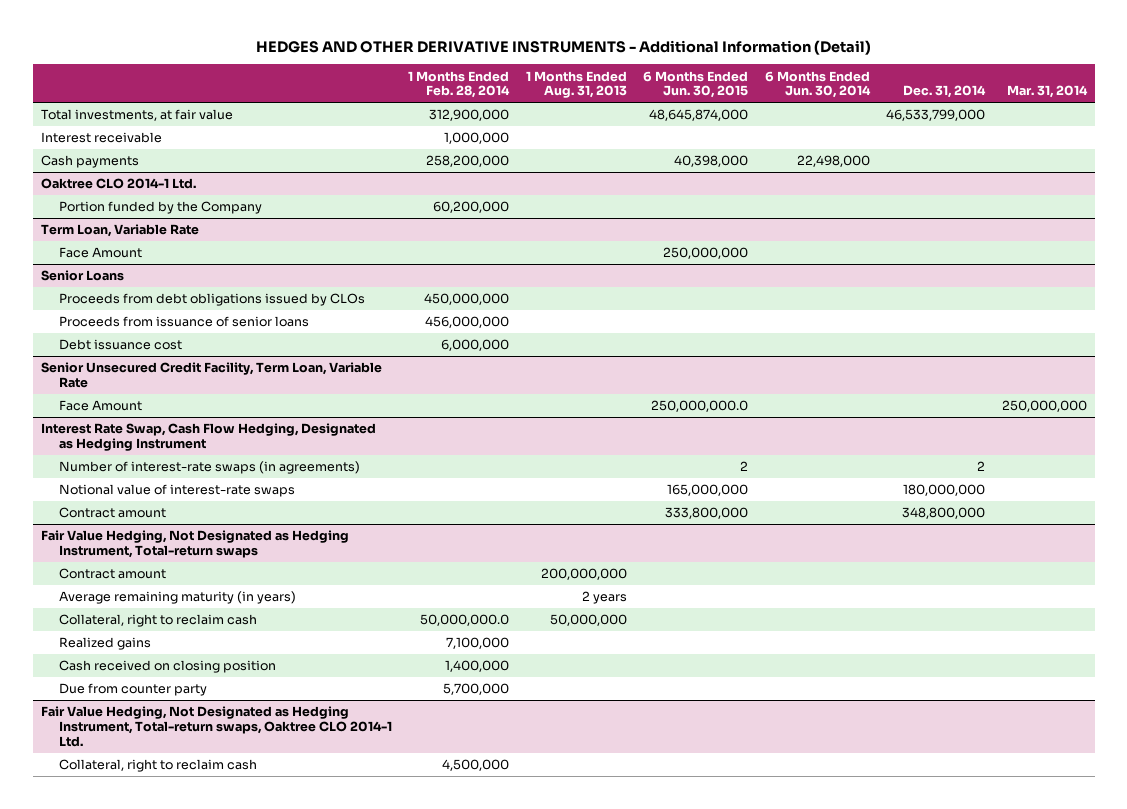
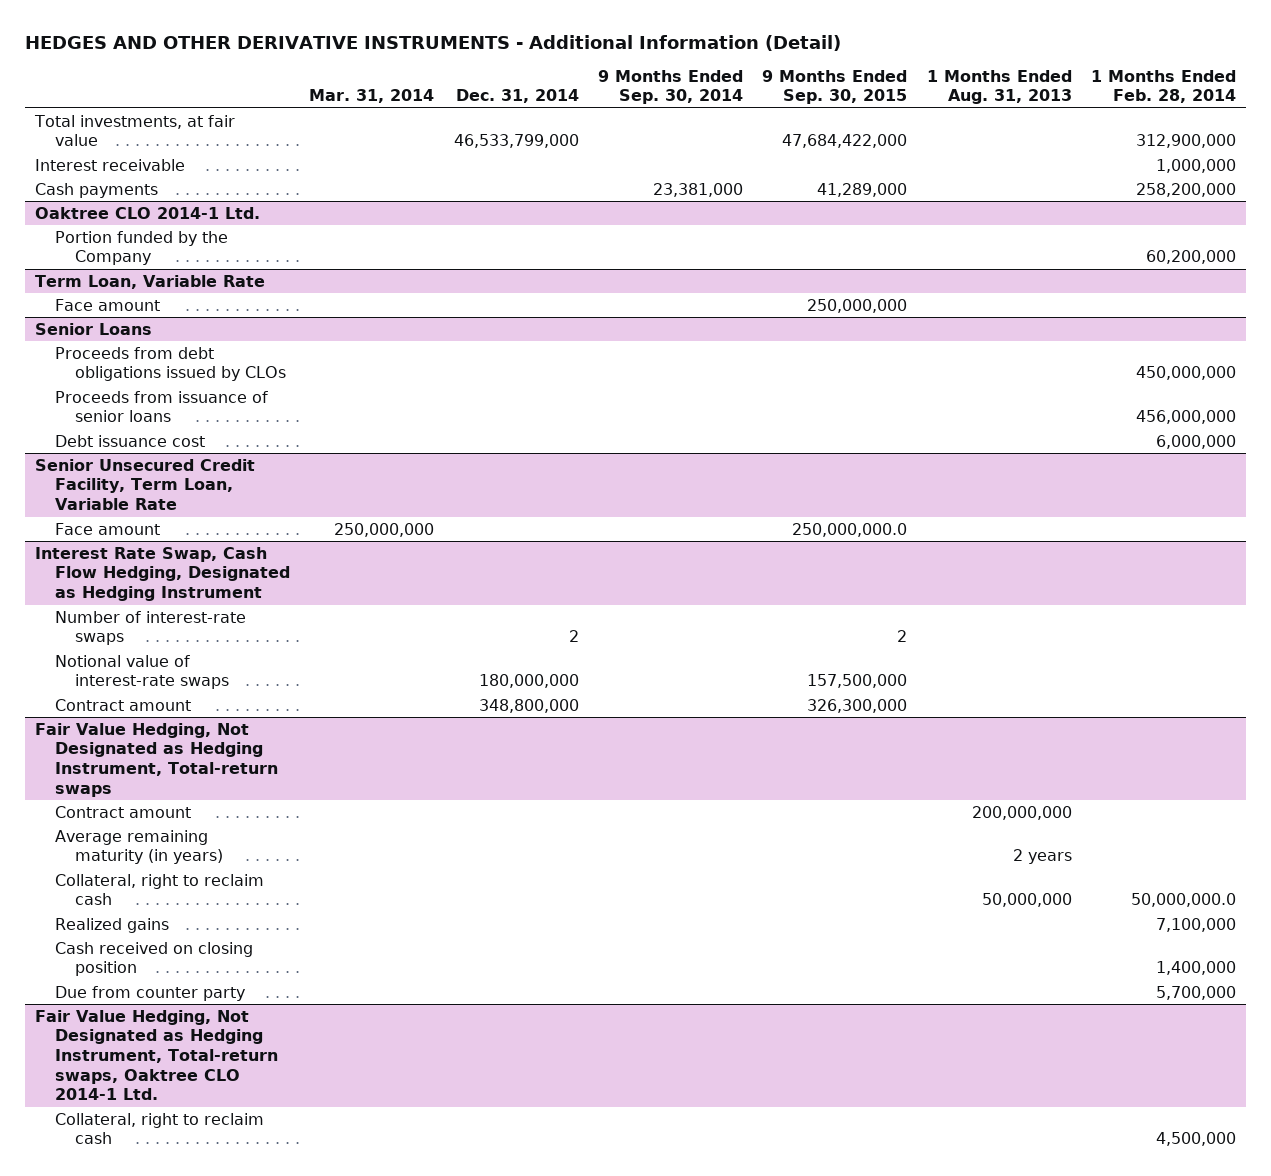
- | 1 Months Ended Feb. 28, 2014 | 1 Months Ended Aug. 31, 2013 | 6 Months Ended Jun. 30, 2015 | 6 Months Ended Jun. 30, 2014 | Dec. 31, 2014 | Mar. 31, 2014
+ | Mar. 31, 2014 | Dec. 31, 2014 | 9 Months Ended Sep. 30, 2014 | 9 Months Ended Sep. 30, 2015 | 1 Months Ended Aug. 31, 2013 | 1 Months Ended Feb. 28, 2014
@ Term Loan, Variable Rate
- Face Amount | | | 250,000,000 | | |
+ Face amount | | | | 250,000,000 | |
@ Senior Unsecured Credit Facility, Term Loan, Variable Rate
- Face Amount | | | 250,000,000.0 | | | 250,000,000
+ Face amount | 250,000,000 | | | 250,000,000.0 | |
@ Interest Rate Swap, Cash Flow Hedging, Designated as Hedging Instrument
- Number of interest-rate swaps (in agreements) | | | 2 | | 2 |
+ Number of interest-rate swaps | | 2 | | 2 | |

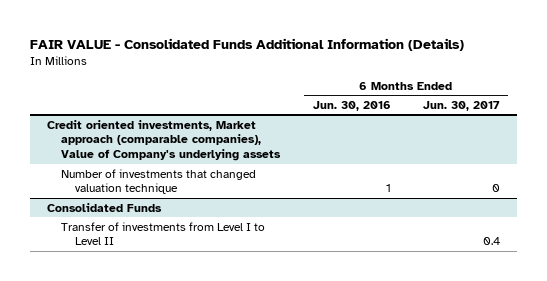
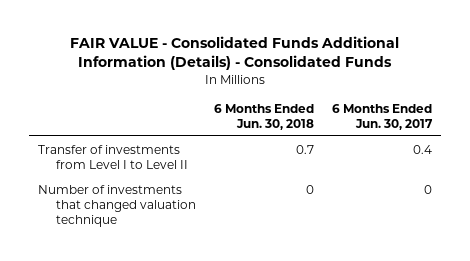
- FAIR VALUE - Consolidated Funds Additional Information (Details)
+ FAIR VALUE - Consolidated Funds Additional Information (Details) - Consolidated Funds
- | 6 Months Ended Jun. 30, 2016 | 6 Months Ended Jun. 30, 2017
+ | 6 Months Ended Jun. 30, 2018 | 6 Months Ended Jun. 30, 2017
- Credit oriented investments, Market approach (comparable companies), Value of Company's underlying assets
- Number of investments that changed valuation technique | 1 | 0
- Consolidated Funds
+ Number of investments that changed valuation technique | 0 | 0

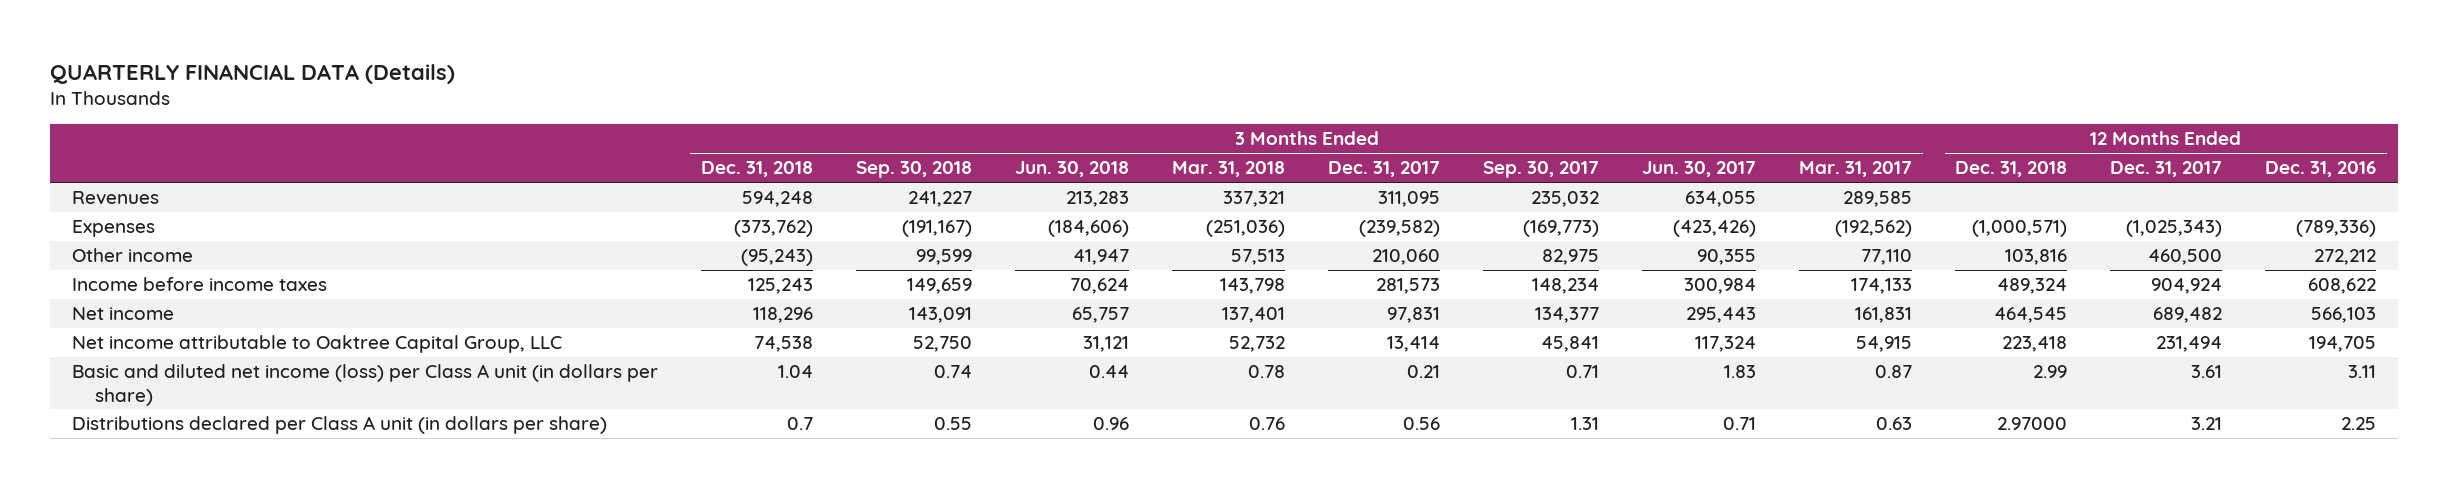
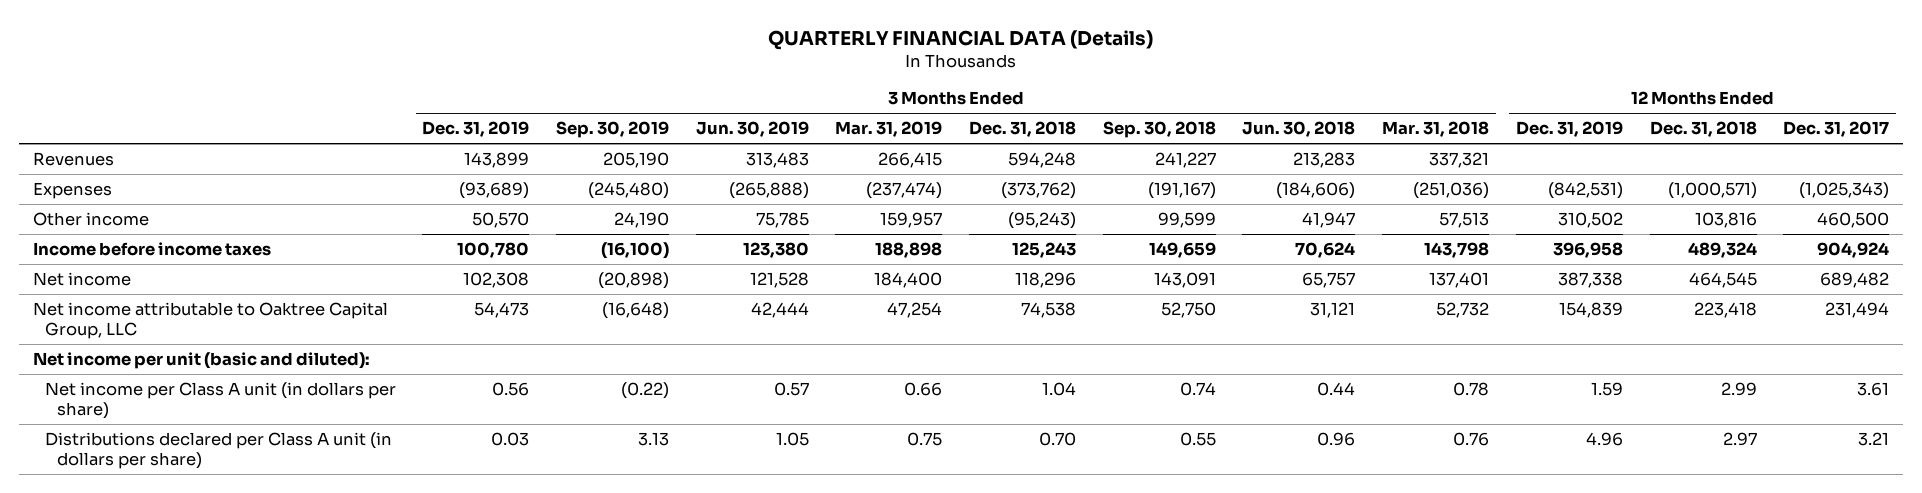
- | 3 Months Ended Dec. 31, 2018 | 3 Months Ended Sep. 30, 2018 | 3 Months Ended Jun. 30, 2018 | 3 Months Ended Mar. 31, 2018 | 3 Months Ended Dec. 31, 2017 | 3 Months Ended Sep. 30, 2017 | 3 Months Ended Jun. 30, 2017 | 3 Months Ended Mar. 31, 2017 | 12 Months Ended Dec. 31, 2018 | 12 Months Ended Dec. 31, 2017 | 12 Months Ended Dec. 31, 2016
+ | 3 Months Ended Dec. 31, 2019 | 3 Months Ended Sep. 30, 2019 | 3 Months Ended Jun. 30, 2019 | 3 Months Ended Mar. 31, 2019 | 3 Months Ended Dec. 31, 2018 | 3 Months Ended Sep. 30, 2018 | 3 Months Ended Jun. 30, 2018 | 3 Months Ended Mar. 31, 2018 | 12 Months Ended Dec. 31, 2019 | 12 Months Ended Dec. 31, 2018 | 12 Months Ended Dec. 31, 2017
- Basic and diluted net income (loss) per Class A unit (in dollars per share) | 1.04 | 0.74 | 0.44 | 0.78 | 0.21 | 0.71 | 1.83 | 0.87 | 2.99 | 3.61 | 3.11
- Distributions declared per Class A unit (in dollars per share) | 0.7 | 0.55 | 0.96 | 0.76 | 0.56 | 1.31 | 0.71 | 0.63 | 2.97000 | 3.21 | 2.25
+ Net income per unit (basic and diluted):
+ Net income per Class A unit (in dollars per share) | 0.56 | (0.22) | 0.57 | 0.66 | 1.04 | 0.74 | 0.44 | 0.78 | 1.59 | 2.99 | 3.61
+ Distributions declared per Class A unit (in dollars per share) | 0.03 | 3.13 | 1.05 | 0.75 | 0.70 | 0.55 | 0.96 | 0.76 | 4.96 | 2.97 | 3.21

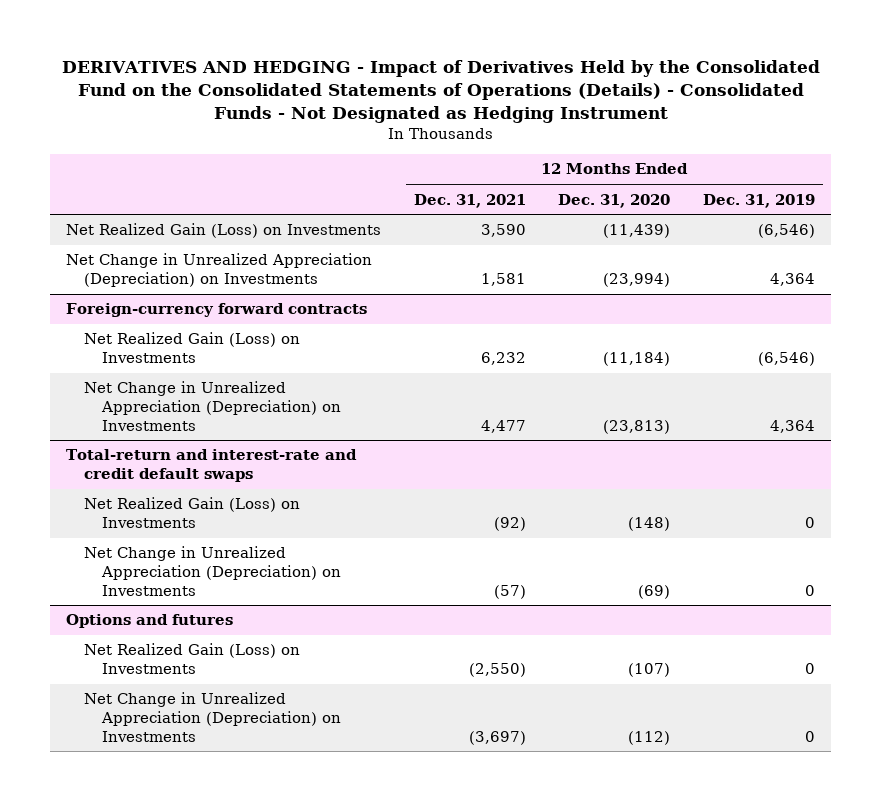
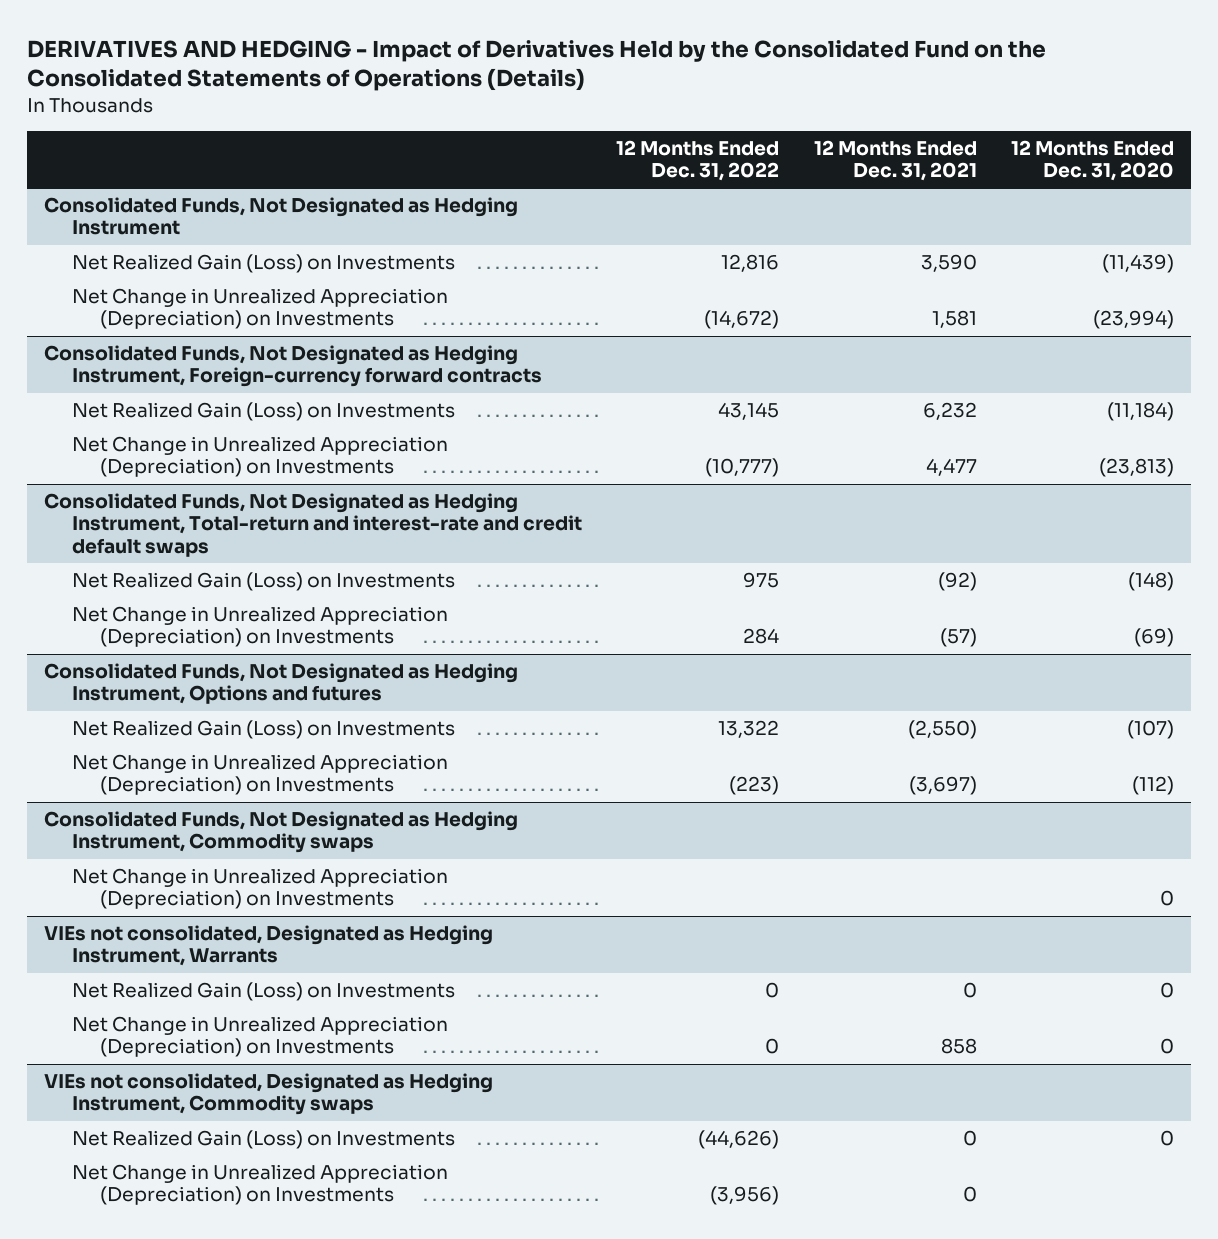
- DERIVATIVES AND HEDGING - Impact of Derivatives Held by the Consolidated Fund on the Consolidated Statements of Operations (Details) - Consolidated Funds - Not Designated as Hedging Instrument
+ DERIVATIVES AND HEDGING - Impact of Derivatives Held by the Consolidated Fund on the Consolidated Statements of Operations (Details)
- | 12 Months Ended Dec. 31, 2021 | 12 Months Ended Dec. 31, 2020 | 12 Months Ended Dec. 31, 2019
+ | 12 Months Ended Dec. 31, 2022 | 12 Months Ended Dec. 31, 2021 | 12 Months Ended Dec. 31, 2020
+ Consolidated Funds, Not Designated as Hedging Instrument
- Foreign-currency forward contracts
+ Consolidated Funds, Not Designated as Hedging Instrument, Foreign-currency forward contracts
- Total-return and interest-rate and credit default swaps
+ Consolidated Funds, Not Designated as Hedging Instrument, Total-return and interest-rate and credit default swaps
- Options and futures
+ Consolidated Funds, Not Designated as Hedging Instrument, Options and futures
+ Consolidated Funds, Not Designated as Hedging Instrument, Commodity swaps
+ Net Change in Unrealized Appreciation (Depreciation) on Investments | | | 0
+ VIEs not consolidated, Designated as Hedging Instrument, Warrants
+ Net Realized Gain (Loss) on Investments | 0 | 0 | 0
+ Net Change in Unrealized Appreciation (Depreciation) on Investments | 0 | 858 | 0
+ VIEs not consolidated, Designated as Hedging Instrument, Commodity swaps
+ Net Realized Gain (Loss) on Investments | (44,626) | 0 | 0
+ Net Change in Unrealized Appreciation (Depreciation) on Investments | (3,956) | 0 |

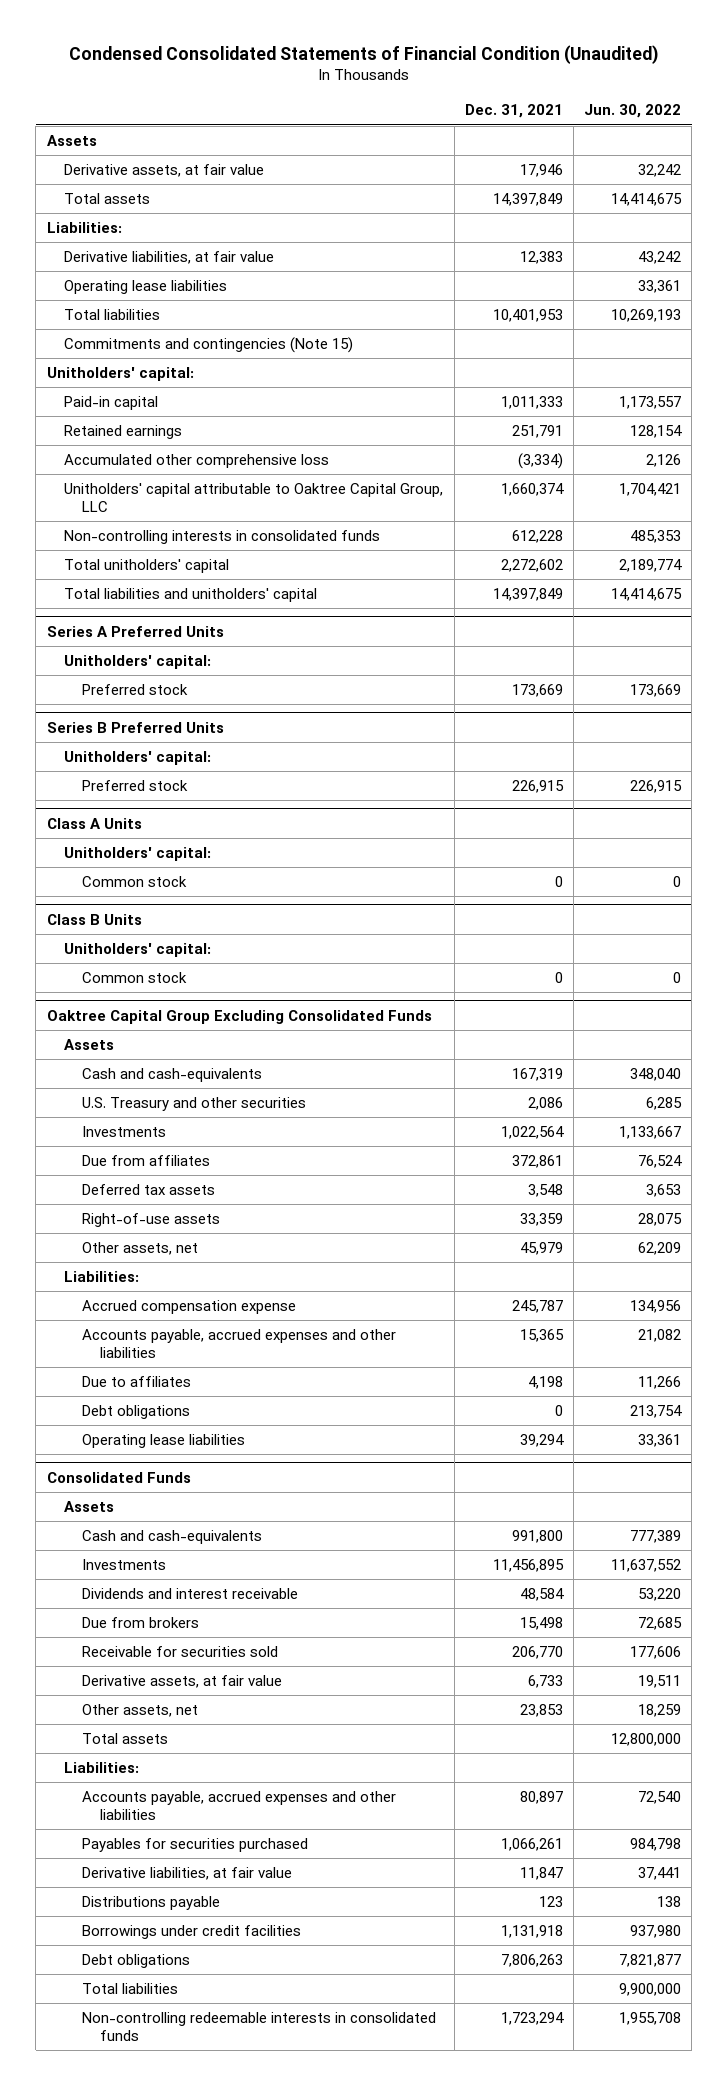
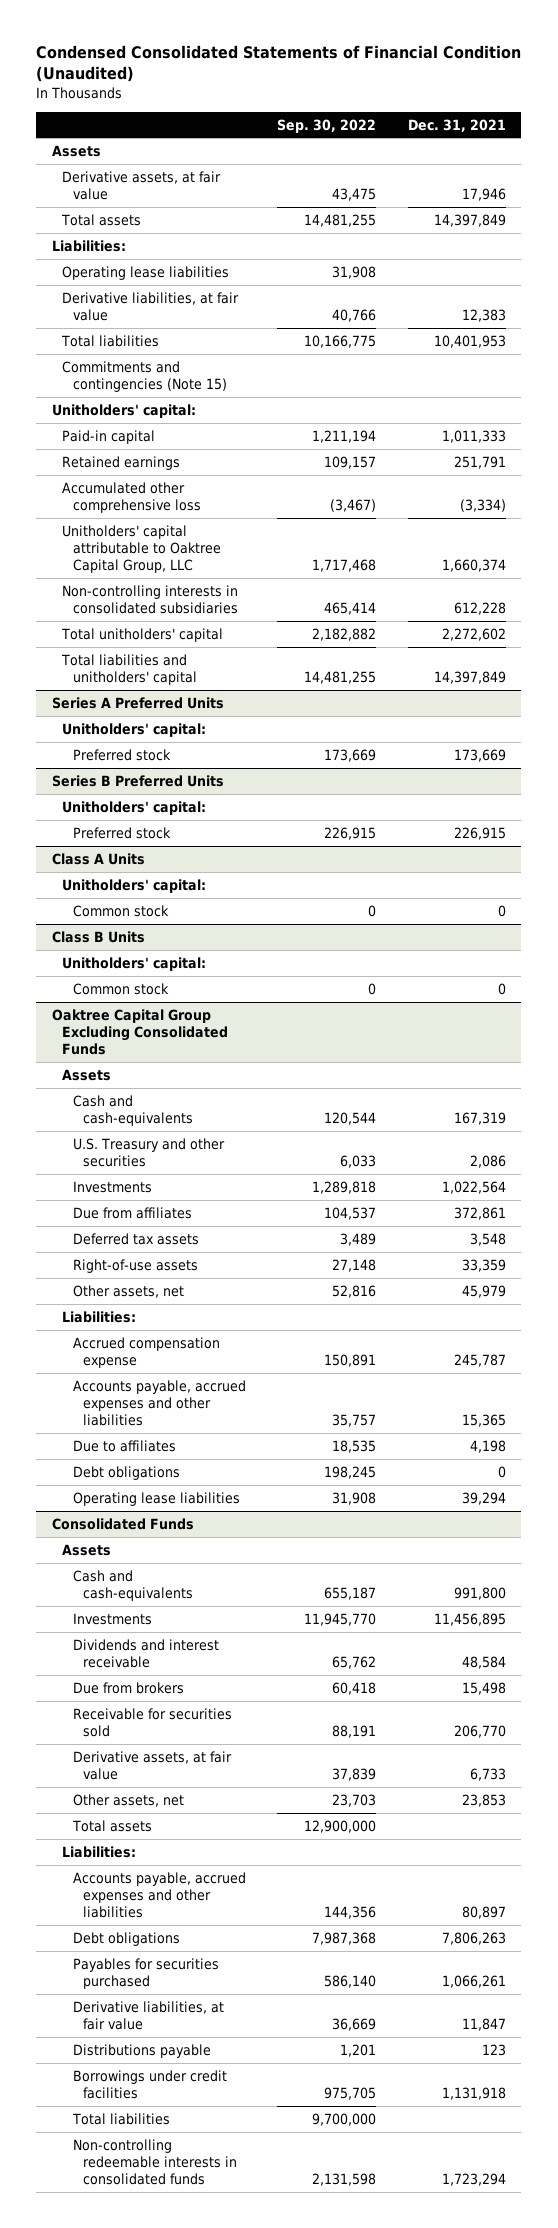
- | Dec. 31, 2021 | Jun. 30, 2022
+ | Sep. 30, 2022 | Dec. 31, 2021
moved down: Derivative liabilities, at fair value | 40,766 | 12,383
- Non-controlling interests in consolidated funds | 612,228 | 485,353
+ Non-controlling interests in consolidated subsidiaries | 465,414 | 612,228
@ Consolidated Funds
moved up: Debt obligations | 7,987,368 | 7,806,263

